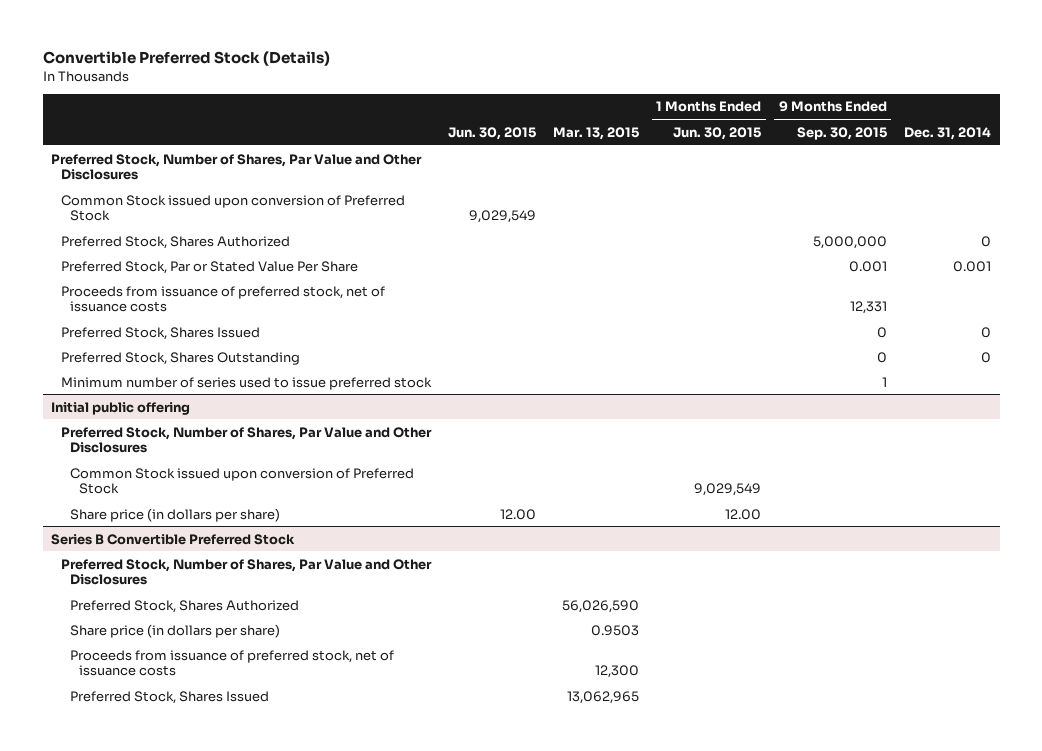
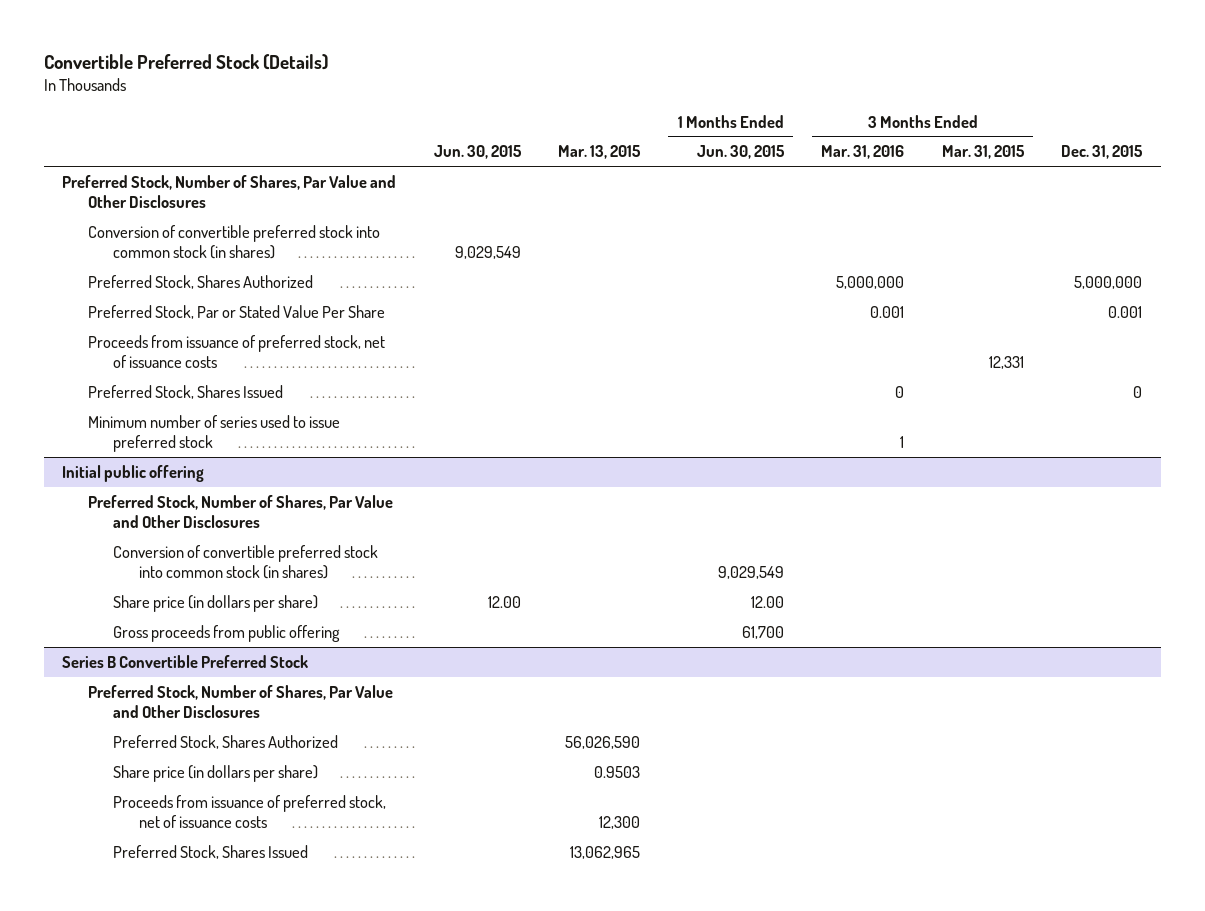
- | Jun. 30, 2015 | Mar. 13, 2015 | 1 Months Ended Jun. 30, 2015 | 9 Months Ended Sep. 30, 2015 | Dec. 31, 2014
+ | Jun. 30, 2015 | Mar. 13, 2015 | 1 Months Ended Jun. 30, 2015 | 3 Months Ended Mar. 31, 2016 | 3 Months Ended Mar. 31, 2015 | Dec. 31, 2015
- Common Stock issued upon conversion of Preferred Stock | 9,029,549 | | | |
+ Conversion of convertible preferred stock into common stock (in shares) | 9,029,549 | | | | |
- Preferred Stock, Shares Outstanding | | | | 0 | 0
@ Initial public offering
- Common Stock issued upon conversion of Preferred Stock | | | 9,029,549 | |
+ Conversion of convertible preferred stock into common stock (in shares) | | | 9,029,549 | | |
+ Gross proceeds from public offering | | | 61,700 | | |

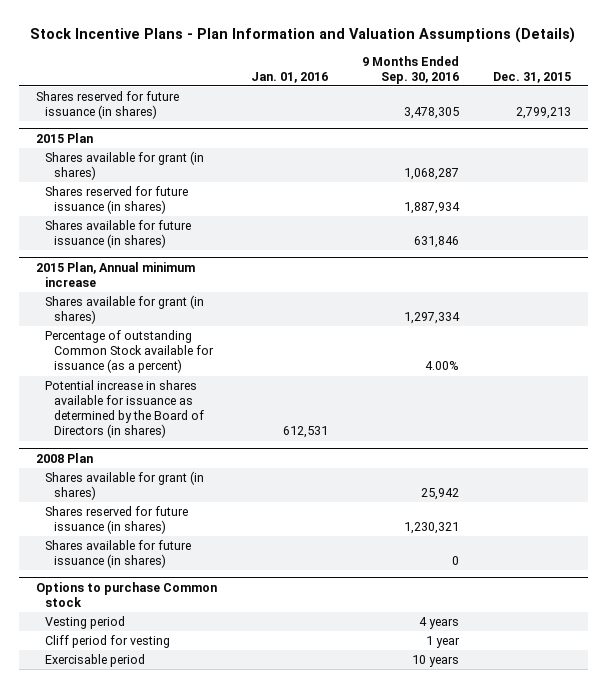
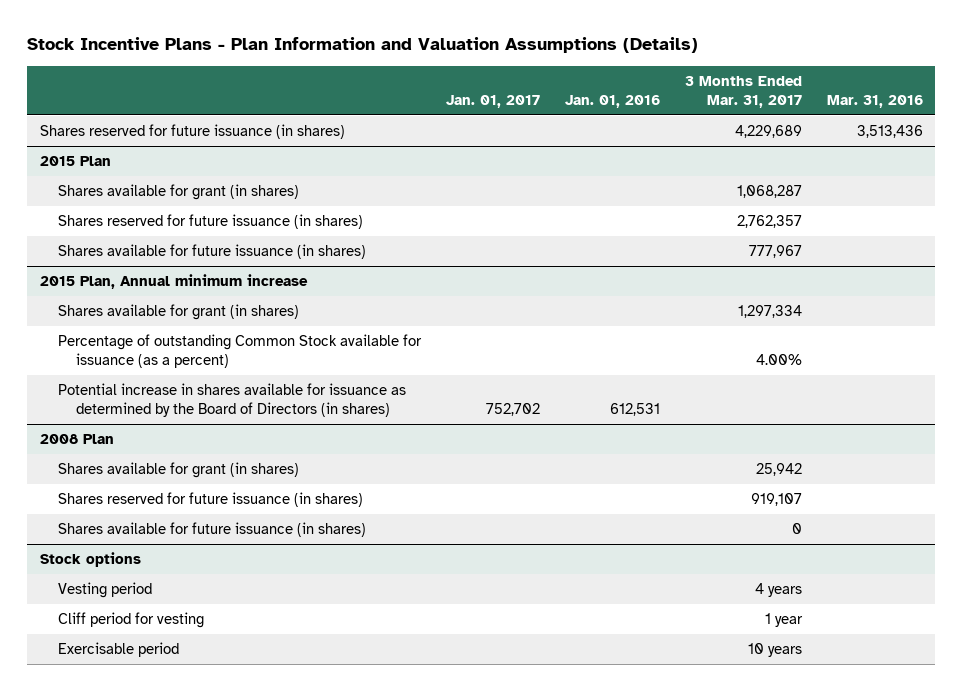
- | Jan. 01, 2016 | 9 Months Ended Sep. 30, 2016 | Dec. 31, 2015
+ | Jan. 01, 2017 | Jan. 01, 2016 | 3 Months Ended Mar. 31, 2017 | Mar. 31, 2016
- Options to purchase Common stock
+ Stock options

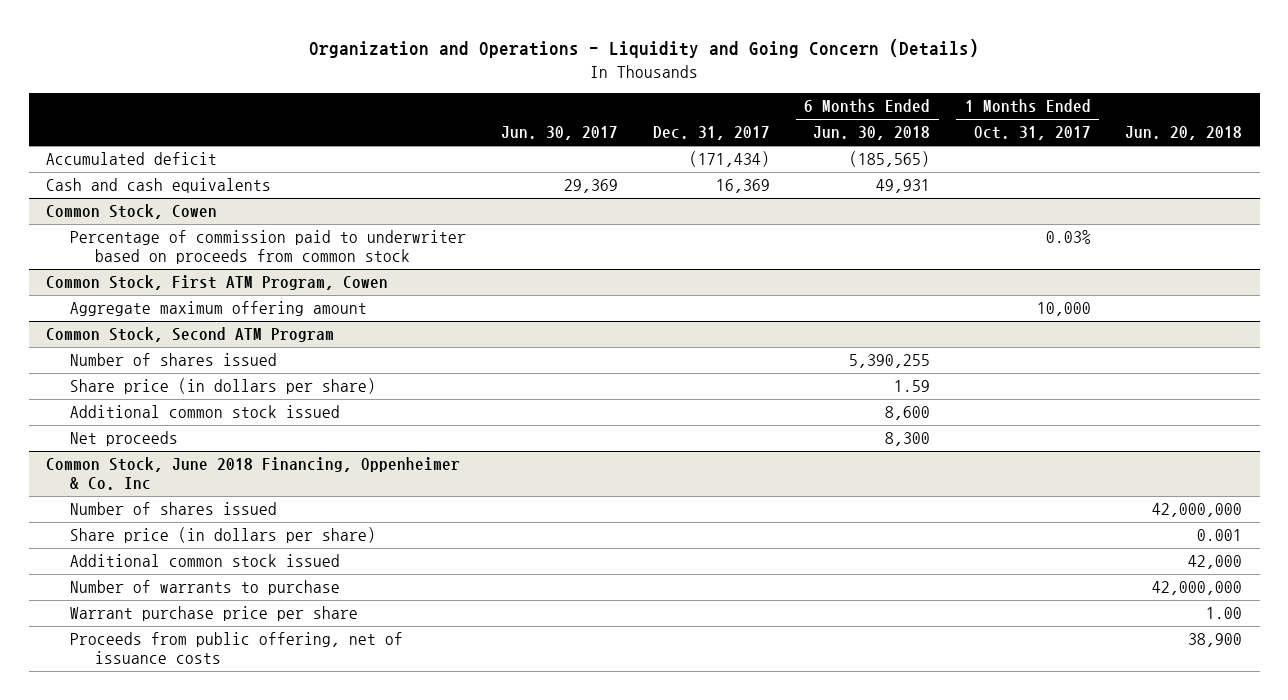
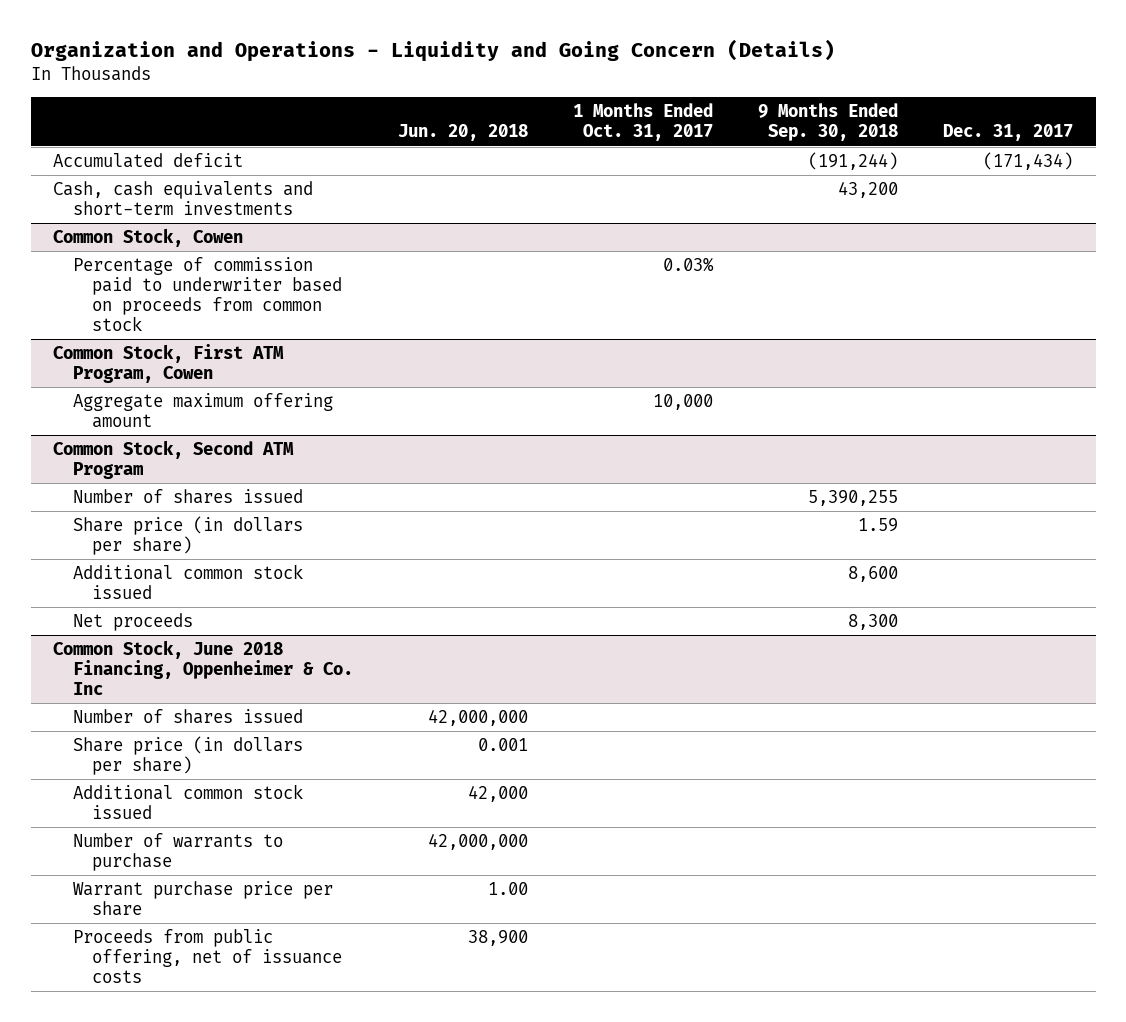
- | Jun. 30, 2017 | Dec. 31, 2017 | 6 Months Ended Jun. 30, 2018 | 1 Months Ended Oct. 31, 2017 | Jun. 20, 2018
+ | Jun. 20, 2018 | 1 Months Ended Oct. 31, 2017 | 9 Months Ended Sep. 30, 2018 | Dec. 31, 2017
- Cash and cash equivalents | 29,369 | 16,369 | 49,931 | |
+ Cash, cash equivalents and short-term investments | | | 43,200 |

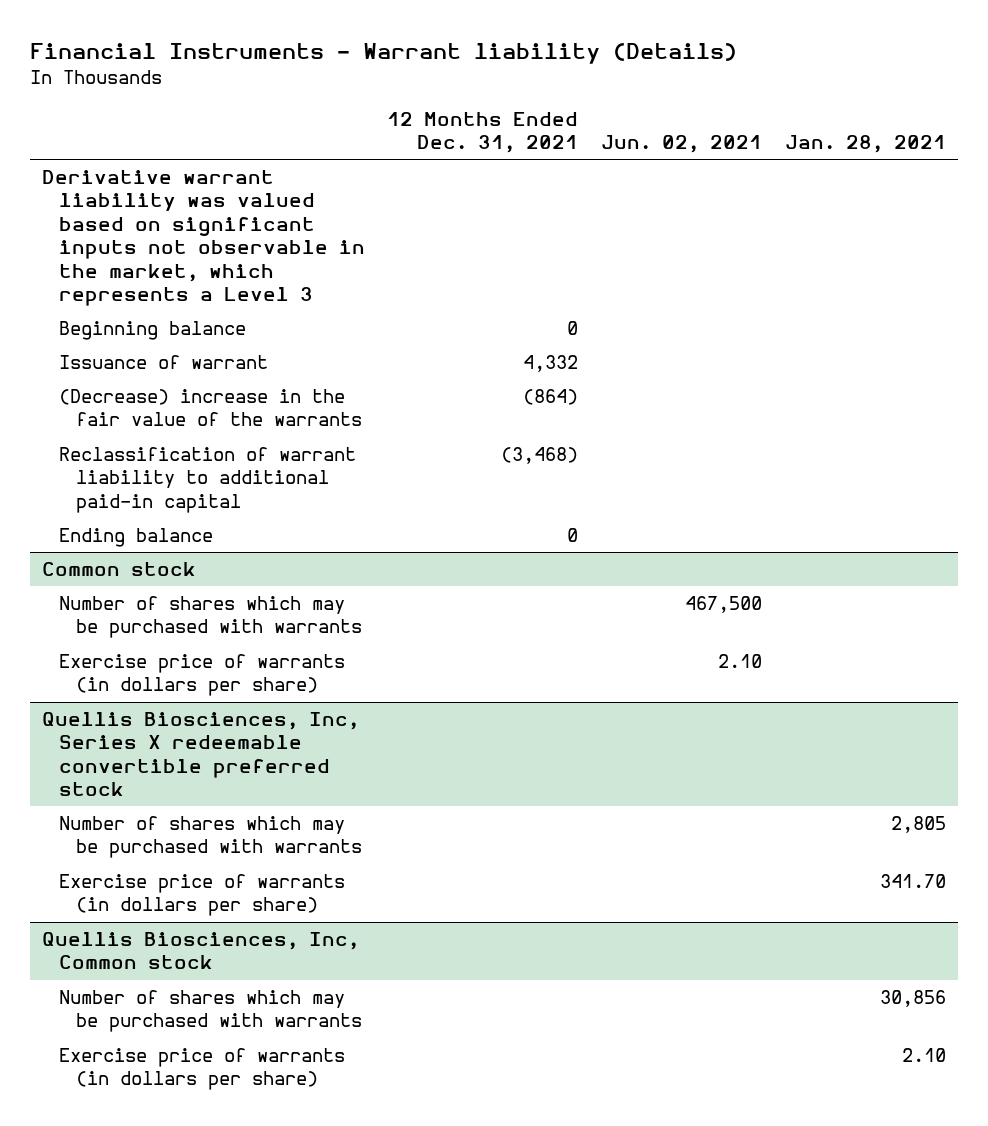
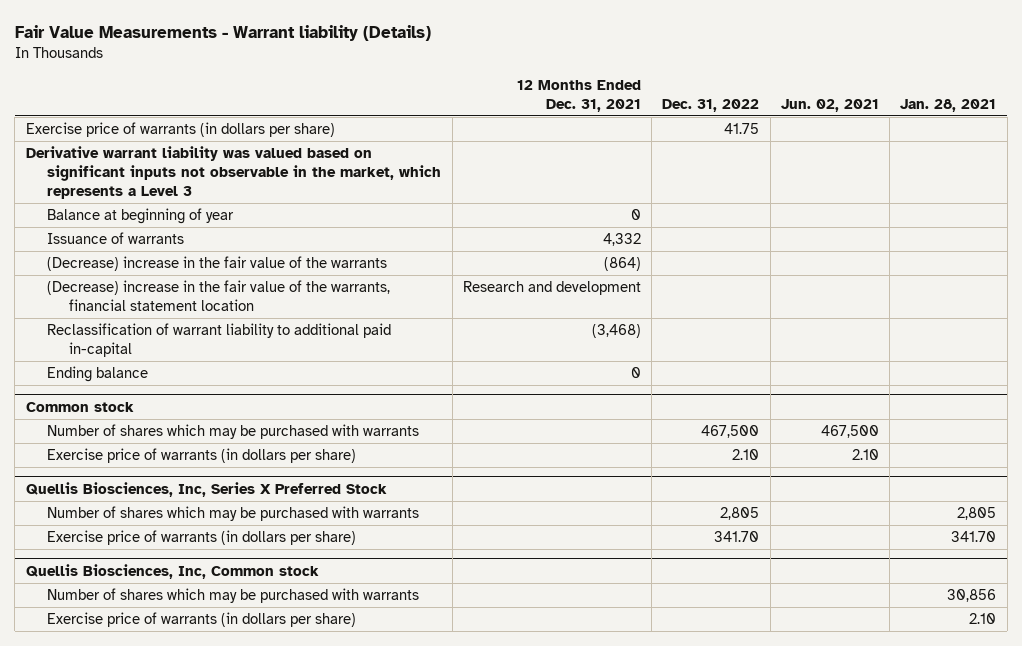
- Financial Instruments - Warrant liability (Details)
+ Fair Value Measurements - Warrant liability (Details)
- | 12 Months Ended Dec. 31, 2021 | Jun. 02, 2021 | Jan. 28, 2021
+ | 12 Months Ended Dec. 31, 2021 | Dec. 31, 2022 | Jun. 02, 2021 | Jan. 28, 2021
+ Exercise price of warrants (in dollars per share) | | 41.75 | |
- Beginning balance | 0 | |
- Issuance of warrant | 4,332 | |
+ Balance at beginning of year | 0 | | |
+ Issuance of warrants | 4,332 | | |
- Reclassification of warrant liability to additional paid-in capital | (3,468) | |
+ (Decrease) increase in the fair value of the warrants, financial statement location | Research and development | | |
+ Reclassification of warrant liability to additional paid in-capital | (3,468) | | |
- Quellis Biosciences, Inc, Series X redeemable convertible preferred stock
+ Quellis Biosciences, Inc, Series X Preferred Stock

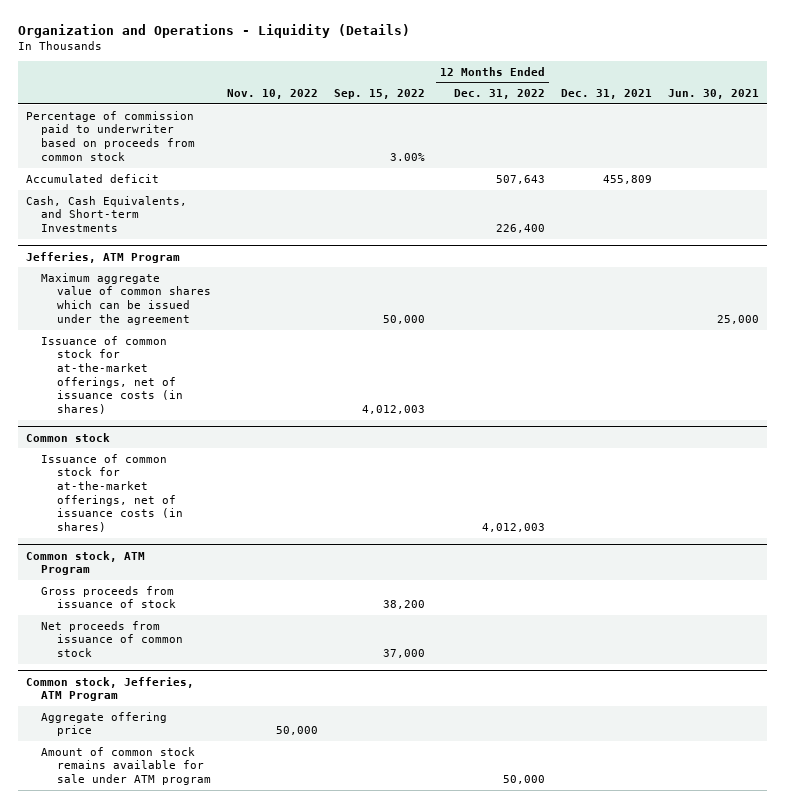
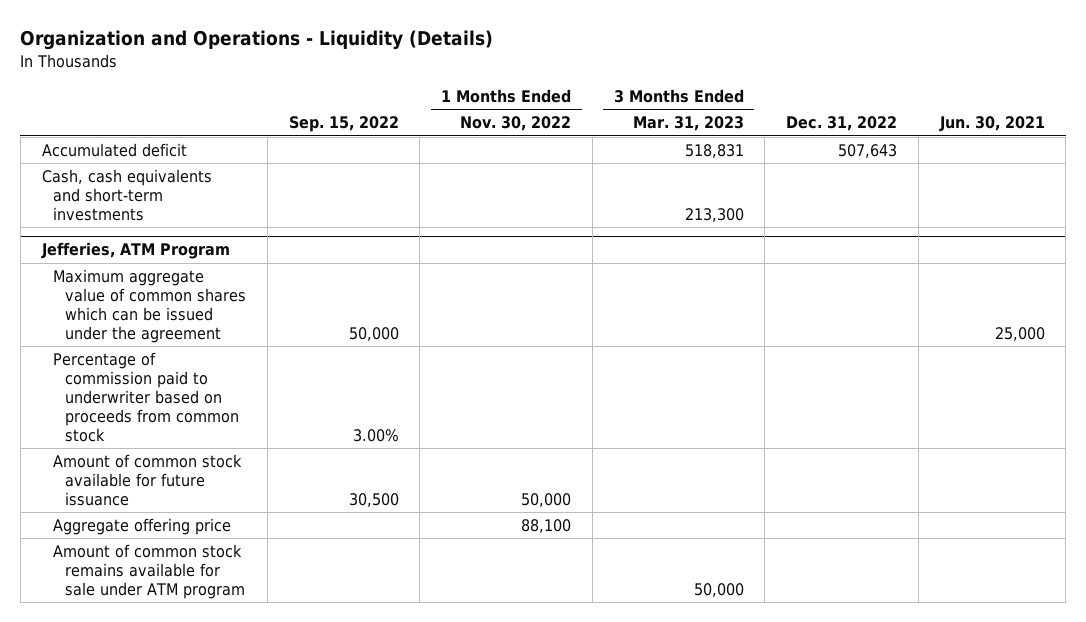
- | Nov. 10, 2022 | Sep. 15, 2022 | 12 Months Ended Dec. 31, 2022 | Dec. 31, 2021 | Jun. 30, 2021
+ | Sep. 15, 2022 | 1 Months Ended Nov. 30, 2022 | 3 Months Ended Mar. 31, 2023 | Dec. 31, 2022 | Jun. 30, 2021
- Percentage of commission paid to underwriter based on proceeds from common stock | | 3.00% | | |
- Cash, Cash Equivalents, and Short-term Investments | | | 226,400 | |
+ Cash, cash equivalents and short-term investments | | | 213,300 | |
@ Jefferies, ATM Program
- Issuance of common stock for at-the-market offerings, net of issuance costs (in shares) | | 4,012,003 | | |
- Common stock
- Issuance of common stock for at-the-market offerings, net of issuance costs (in shares) | | | 4,012,003 | |
- Common stock, ATM Program
- Gross proceeds from issuance of stock | | 38,200 | | |
- Net proceeds from issuance of common stock | | 37,000 | | |
- Common stock, Jefferies, ATM Program
- Aggregate offering price | 50,000 | | | |
- Amount of common stock remains available for sale under ATM program | | | 50,000 | |
@ Jefferies, ATM Program
+ Percentage of commission paid to underwriter based on proceeds from common stock | 3.00% | | | |
+ Amount of common stock available for future issuance | 30,500 | 50,000 | | |
+ Aggregate offering price | | 88,100 | | |
+ Amount of common stock remains available for sale under ATM program | | | 50,000 | |

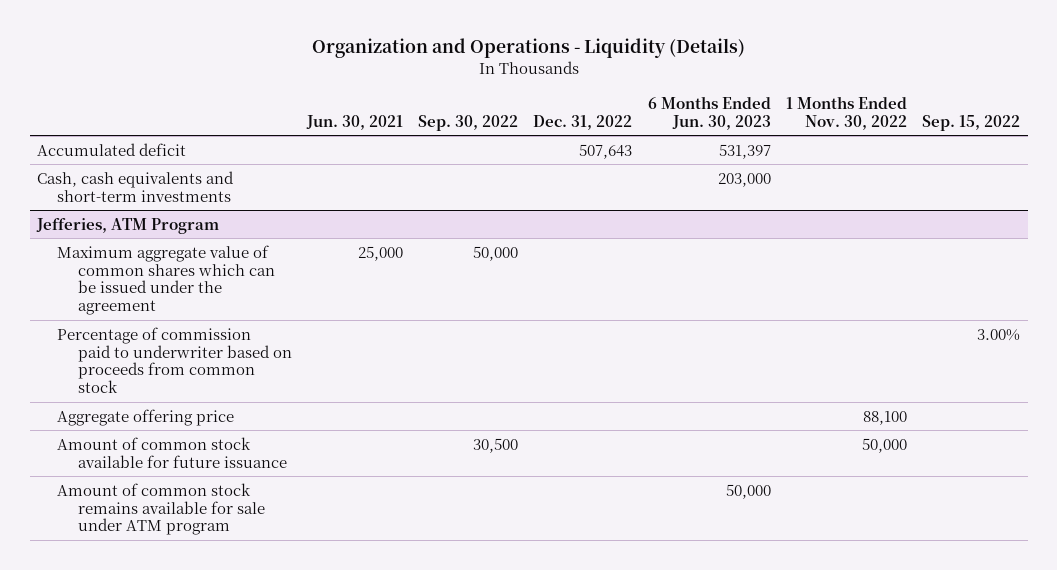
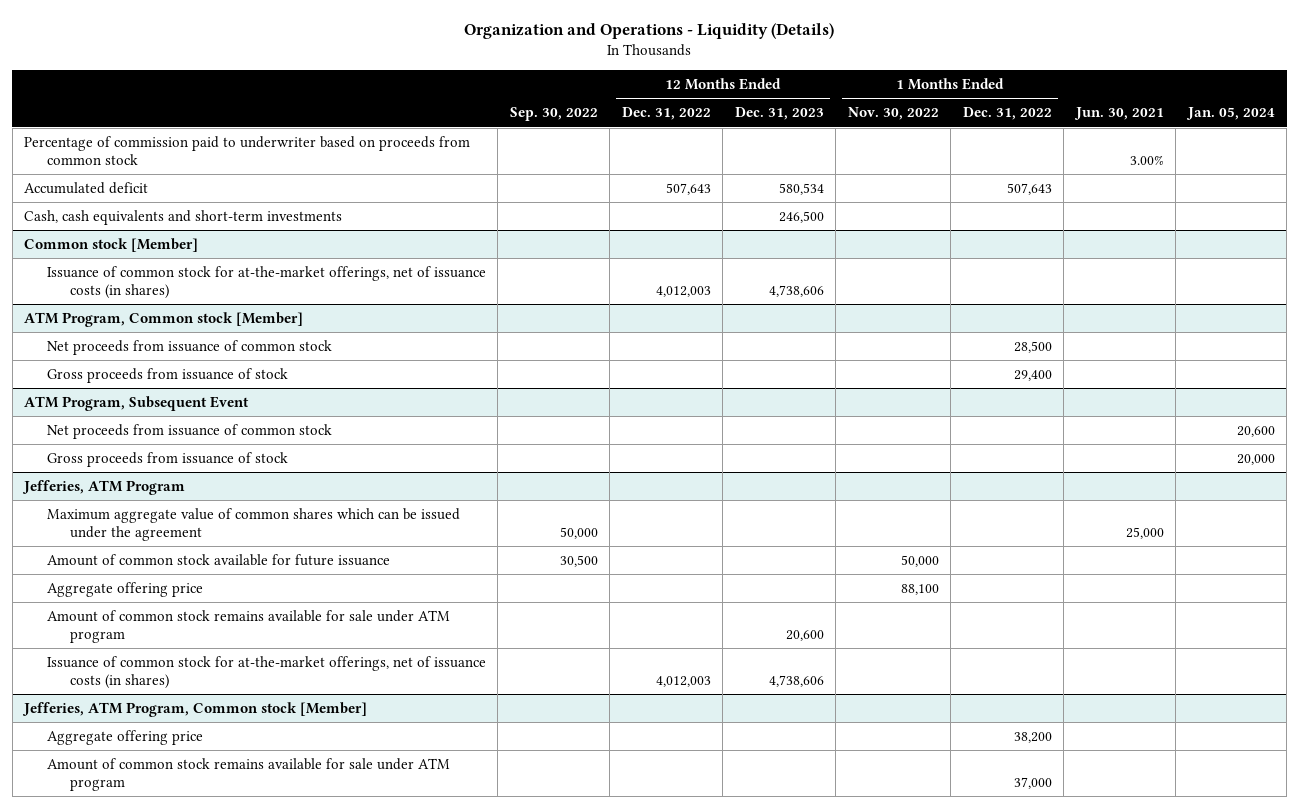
- | Jun. 30, 2021 | Sep. 30, 2022 | Dec. 31, 2022 | 6 Months Ended Jun. 30, 2023 | 1 Months Ended Nov. 30, 2022 | Sep. 15, 2022
+ | Sep. 30, 2022 | 12 Months Ended Dec. 31, 2022 | 12 Months Ended Dec. 31, 2023 | 1 Months Ended Nov. 30, 2022 | 1 Months Ended Dec. 31, 2022 | Jun. 30, 2021 | Jan. 05, 2024
+ Percentage of commission paid to underwriter based on proceeds from common stock | | | | | | 3.00% |
+ Common stock [Member]
+ Issuance of common stock for at-the-market offerings, net of issuance costs (in shares) | | 4,012,003 | 4,738,606 | | | |
+ ATM Program, Common stock [Member]
+ Net proceeds from issuance of common stock | | | | | 28,500 | |
+ Gross proceeds from issuance of stock | | | | | 29,400 | |
+ ATM Program, Subsequent Event
+ Net proceeds from issuance of common stock | | | | | | | 20,600
+ Gross proceeds from issuance of stock | | | | | | | 20,000
@ Jefferies, ATM Program
- Percentage of commission paid to underwriter based on proceeds from common stock | | | | | | 3.00%
moved down: Aggregate offering price | | | | 88,100 | | |
+ Issuance of common stock for at-the-market offerings, net of issuance costs (in shares) | | 4,012,003 | 4,738,606 | | | |
+ Jefferies, ATM Program, Common stock [Member]
+ Aggregate offering price | | | | | 38,200 | |
+ Amount of common stock remains available for sale under ATM program | | | | | 37,000 | |

